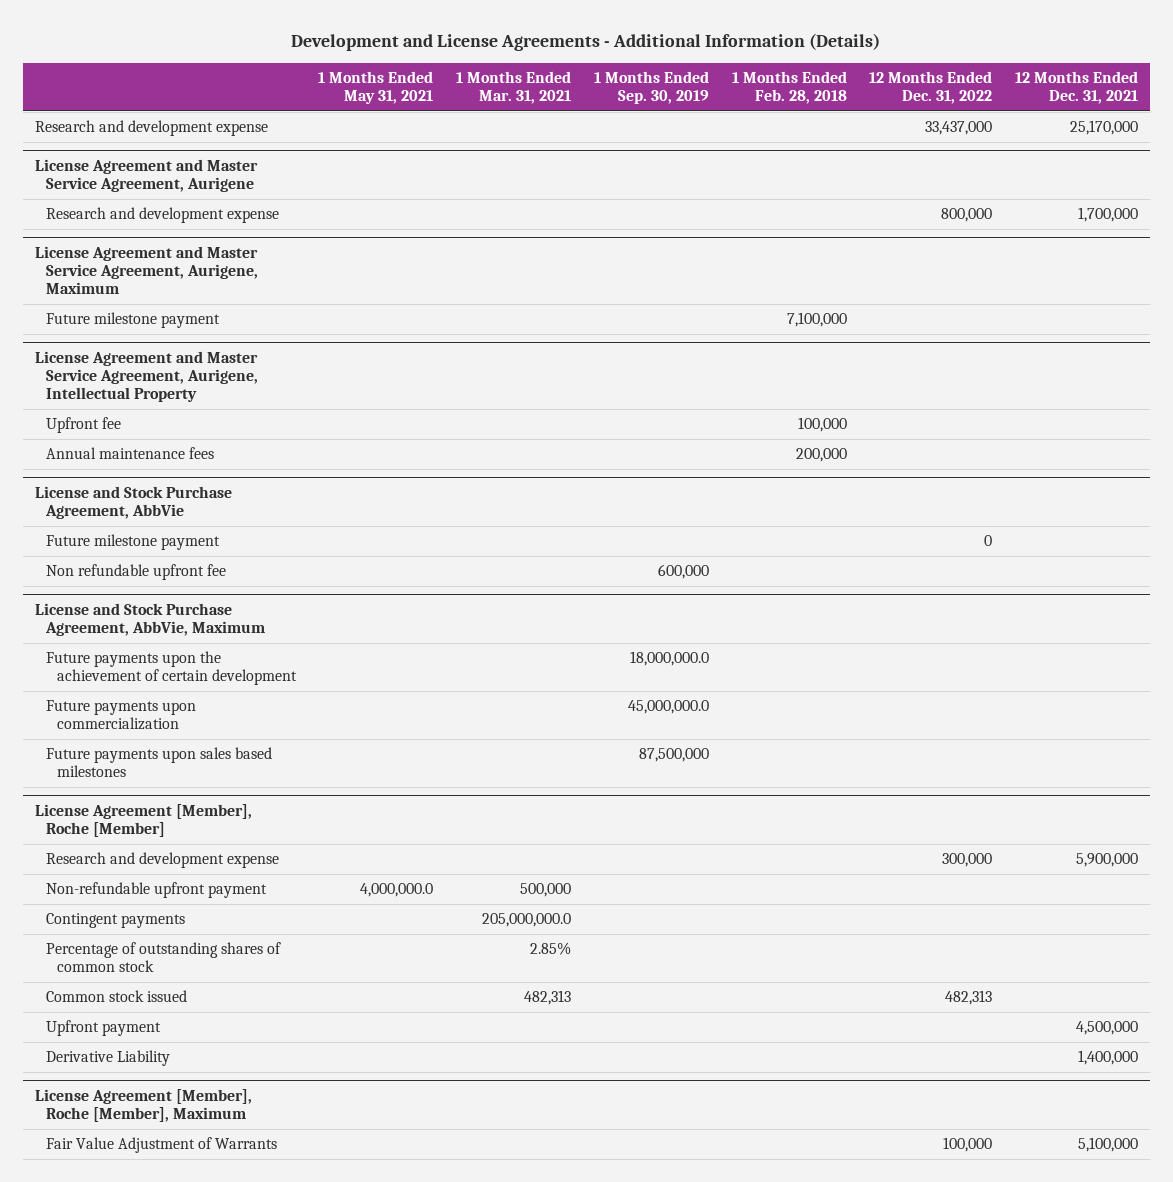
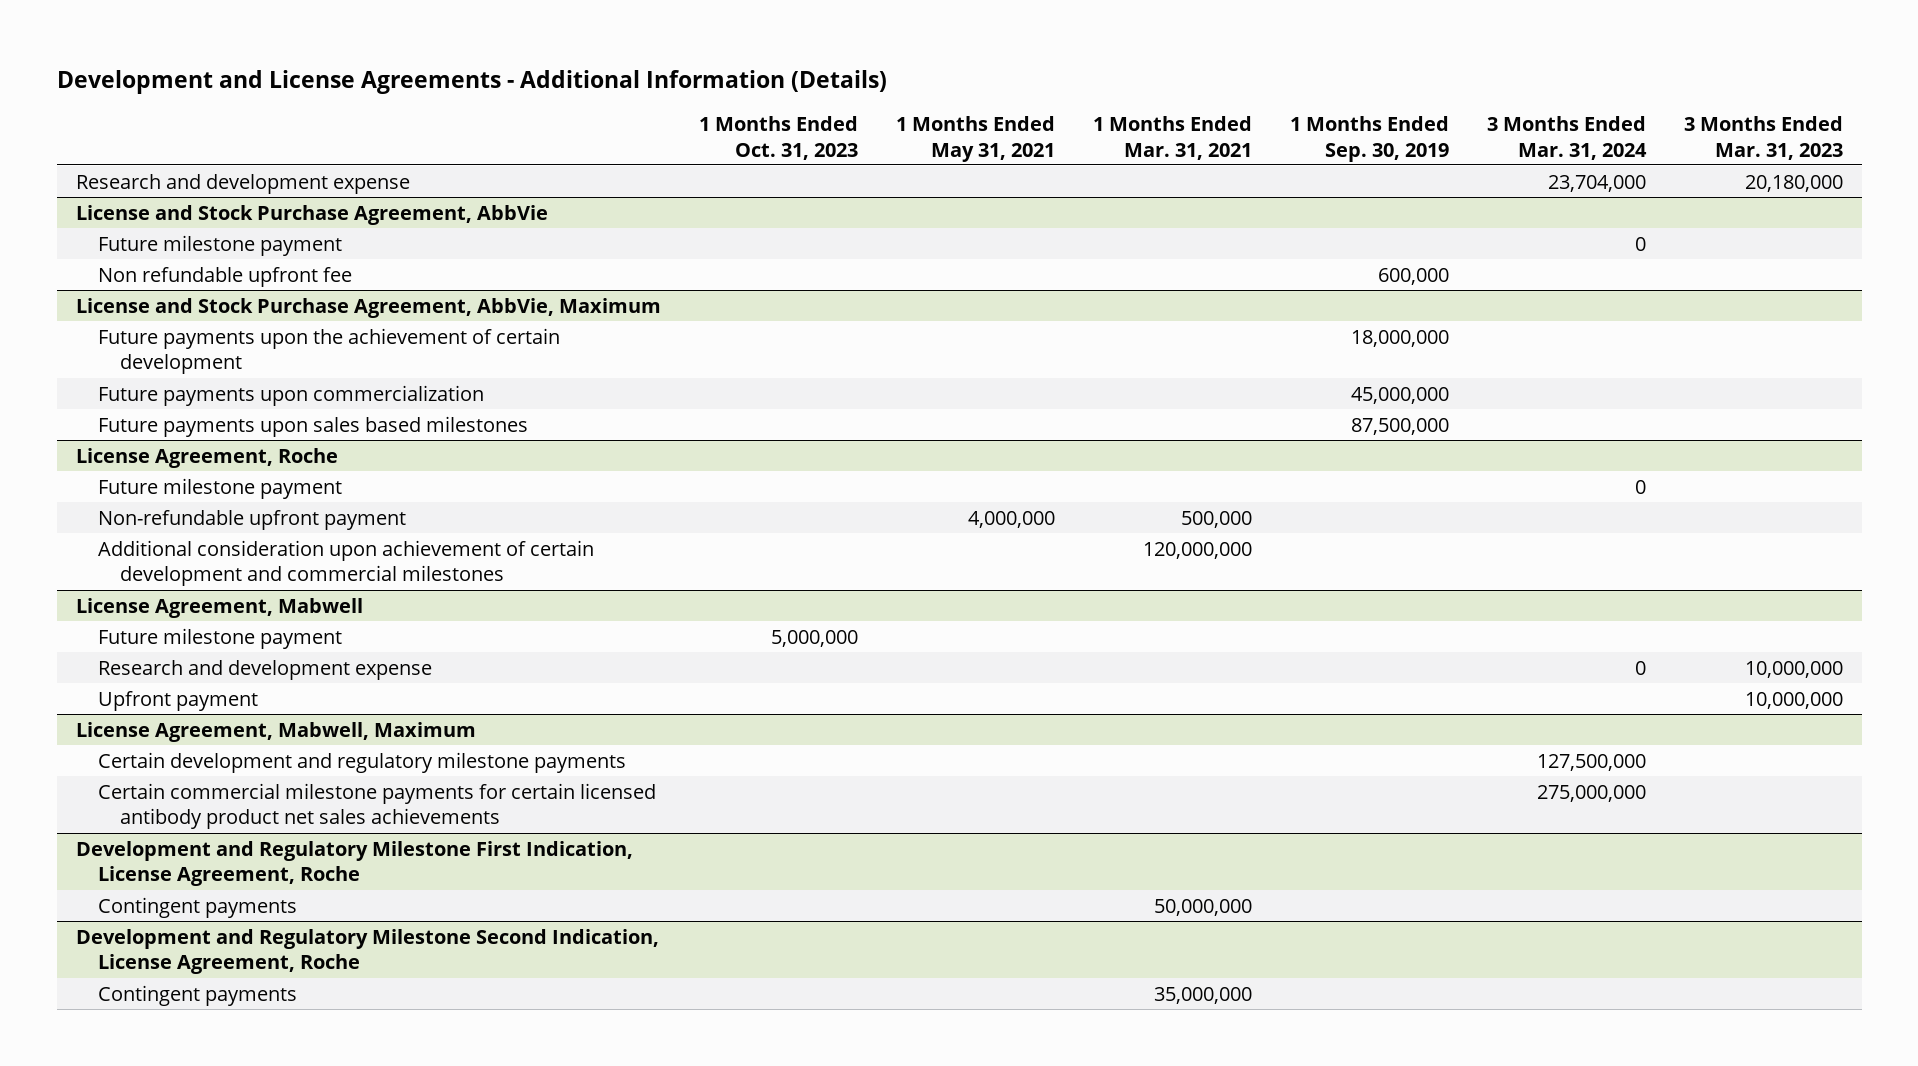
- | 1 Months Ended May 31, 2021 | 1 Months Ended Mar. 31, 2021 | 1 Months Ended Sep. 30, 2019 | 1 Months Ended Feb. 28, 2018 | 12 Months Ended Dec. 31, 2022 | 12 Months Ended Dec. 31, 2021
+ | 1 Months Ended Oct. 31, 2023 | 1 Months Ended May 31, 2021 | 1 Months Ended Mar. 31, 2021 | 1 Months Ended Sep. 30, 2019 | 3 Months Ended Mar. 31, 2024 | 3 Months Ended Mar. 31, 2023
- License Agreement and Master Service Agreement, Aurigene
- Research and development expense | | | | | 800,000 | 1,700,000
- License Agreement and Master Service Agreement, Aurigene, Maximum
- Future milestone payment | | | | 7,100,000 | |
- License Agreement and Master Service Agreement, Aurigene, Intellectual Property
- Upfront fee | | | | 100,000 | |
- Annual maintenance fees | | | | 200,000 | |
@ License and Stock Purchase Agreement, AbbVie, Maximum
- Future payments upon the achievement of certain development | | | 18,000,000.0 | | |
- Future payments upon commercialization | | | 45,000,000.0 | | |
+ Future payments upon the achievement of certain development | | | | 18,000,000 | |
+ Future payments upon commercialization | | | | 45,000,000 | |
- License Agreement [Member], Roche [Member]
- Research and development expense | | | | | 300,000 | 5,900,000
- Non-refundable upfront payment | 4,000,000.0 | 500,000 | | | |
- Contingent payments | | 205,000,000.0 | | | |
- Percentage of outstanding shares of common stock | | 2.85% | | | |
- Common stock issued | | 482,313 | | | 482,313 |
- Upfront payment | | | | | | 4,500,000
- Derivative Liability | | | | | | 1,400,000
- License Agreement [Member], Roche [Member], Maximum
- Fair Value Adjustment of Warrants | | | | | 100,000 | 5,100,000
+ License Agreement, Roche
+ Future milestone payment | | | | | 0 |
+ Non-refundable upfront payment | | 4,000,000 | 500,000 | | |
+ Additional consideration upon achievement of certain development and commercial milestones | | | 120,000,000 | | |
+ License Agreement, Mabwell
+ Future milestone payment | 5,000,000 | | | | |
+ Research and development expense | | | | | 0 | 10,000,000
+ Upfront payment | | | | | | 10,000,000
+ License Agreement, Mabwell, Maximum
+ Certain development and regulatory milestone payments | | | | | 127,500,000 |
+ Certain commercial milestone payments for certain licensed antibody product net sales achievements | | | | | 275,000,000 |
+ Development and Regulatory Milestone First Indication, License Agreement, Roche
+ Contingent payments | | | 50,000,000 | | |
+ Development and Regulatory Milestone Second Indication, License Agreement, Roche
+ Contingent payments | | | 35,000,000 | | |

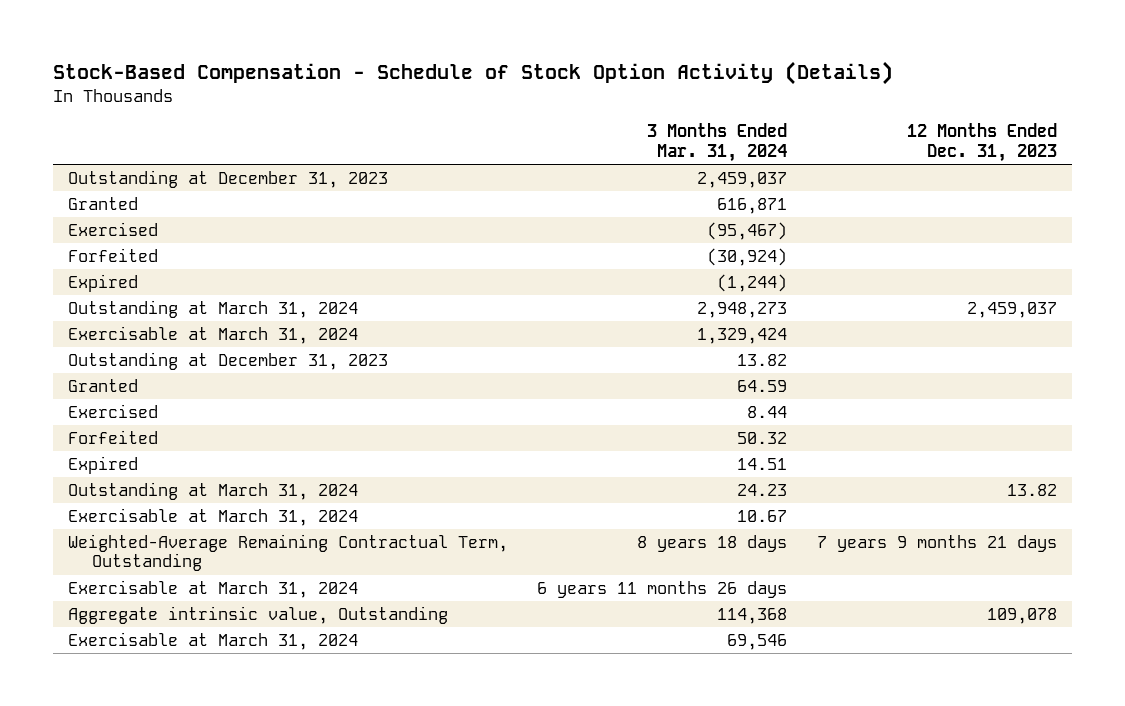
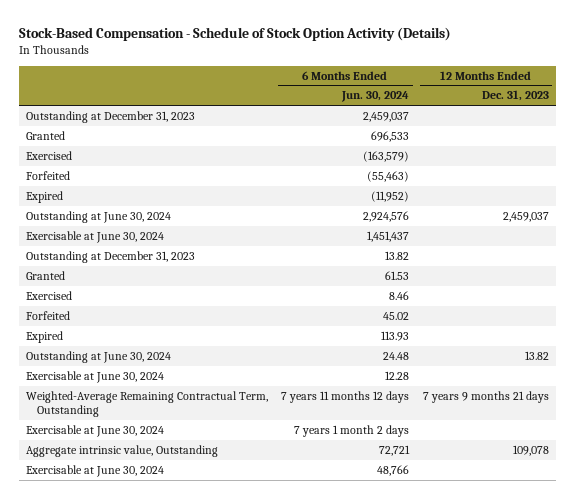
- | 3 Months Ended Mar. 31, 2024 | 12 Months Ended Dec. 31, 2023
+ | 6 Months Ended Jun. 30, 2024 | 12 Months Ended Dec. 31, 2023
- Outstanding at March 31, 2024 | 2,948,273 | 2,459,037
- Exercisable at March 31, 2024 | 1,329,424 |
+ Outstanding at June 30, 2024 | 2,924,576 | 2,459,037
+ Exercisable at June 30, 2024 | 1,451,437 |
- Outstanding at March 31, 2024 | 24.23 | 13.82
- Exercisable at March 31, 2024 | 10.67 |
+ Outstanding at June 30, 2024 | 24.48 | 13.82
+ Exercisable at June 30, 2024 | 12.28 |
- Exercisable at March 31, 2024 | 6 years 11 months 26 days |
+ Exercisable at June 30, 2024 | 7 years 1 month 2 days |
- Exercisable at March 31, 2024 | 69,546 |
+ Exercisable at June 30, 2024 | 48,766 |

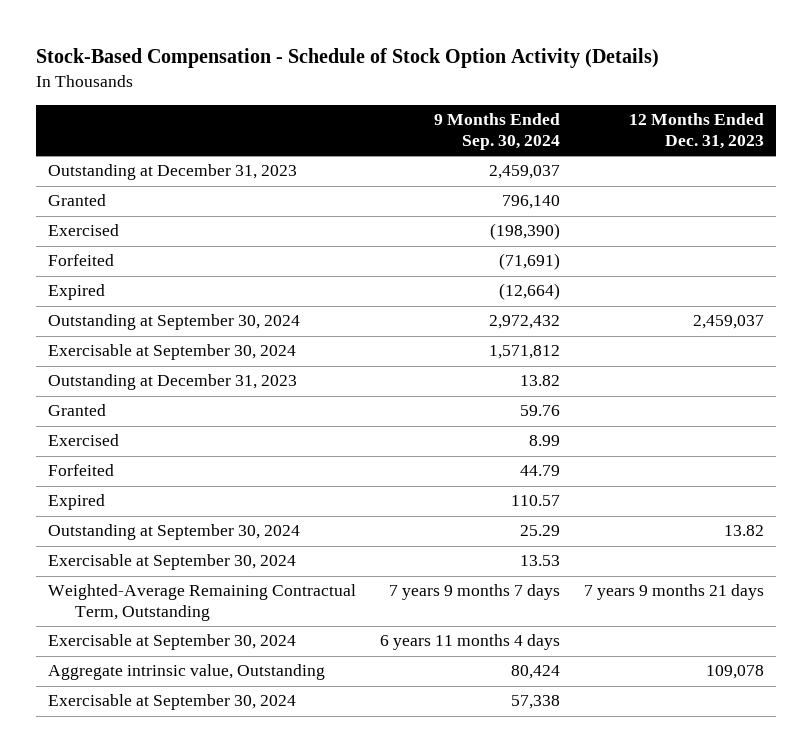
- | 6 Months Ended Jun. 30, 2024 | 12 Months Ended Dec. 31, 2023
+ | 9 Months Ended Sep. 30, 2024 | 12 Months Ended Dec. 31, 2023
- Outstanding at June 30, 2024 | 2,924,576 | 2,459,037
- Exercisable at June 30, 2024 | 1,451,437 |
+ Outstanding at September 30, 2024 | 2,972,432 | 2,459,037
+ Exercisable at September 30, 2024 | 1,571,812 |
- Outstanding at June 30, 2024 | 24.48 | 13.82
- Exercisable at June 30, 2024 | 12.28 |
+ Outstanding at September 30, 2024 | 25.29 | 13.82
+ Exercisable at September 30, 2024 | 13.53 |
- Exercisable at June 30, 2024 | 7 years 1 month 2 days |
+ Exercisable at September 30, 2024 | 6 years 11 months 4 days |
- Exercisable at June 30, 2024 | 48,766 |
+ Exercisable at September 30, 2024 | 57,338 |

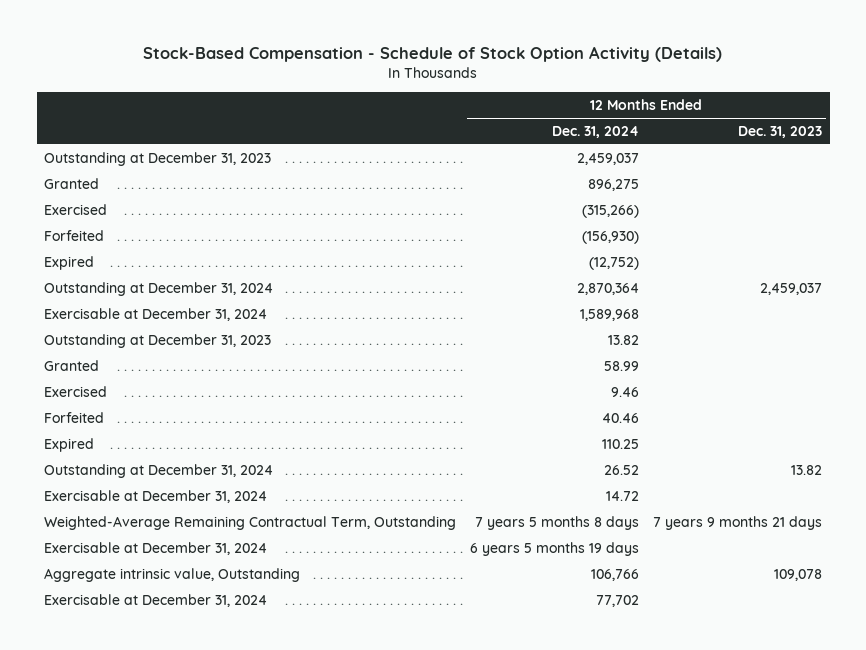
- | 9 Months Ended Sep. 30, 2024 | 12 Months Ended Dec. 31, 2023
+ | 12 Months Ended Dec. 31, 2024 | 12 Months Ended Dec. 31, 2023
- Outstanding at September 30, 2024 | 2,972,432 | 2,459,037
- Exercisable at September 30, 2024 | 1,571,812 |
+ Outstanding at December 31, 2024 | 2,870,364 | 2,459,037
+ Exercisable at December 31, 2024 | 1,589,968 |
- Outstanding at September 30, 2024 | 25.29 | 13.82
- Exercisable at September 30, 2024 | 13.53 |
+ Outstanding at December 31, 2024 | 26.52 | 13.82
+ Exercisable at December 31, 2024 | 14.72 |
- Exercisable at September 30, 2024 | 6 years 11 months 4 days |
+ Exercisable at December 31, 2024 | 6 years 5 months 19 days |
- Exercisable at September 30, 2024 | 57,338 |
+ Exercisable at December 31, 2024 | 77,702 |

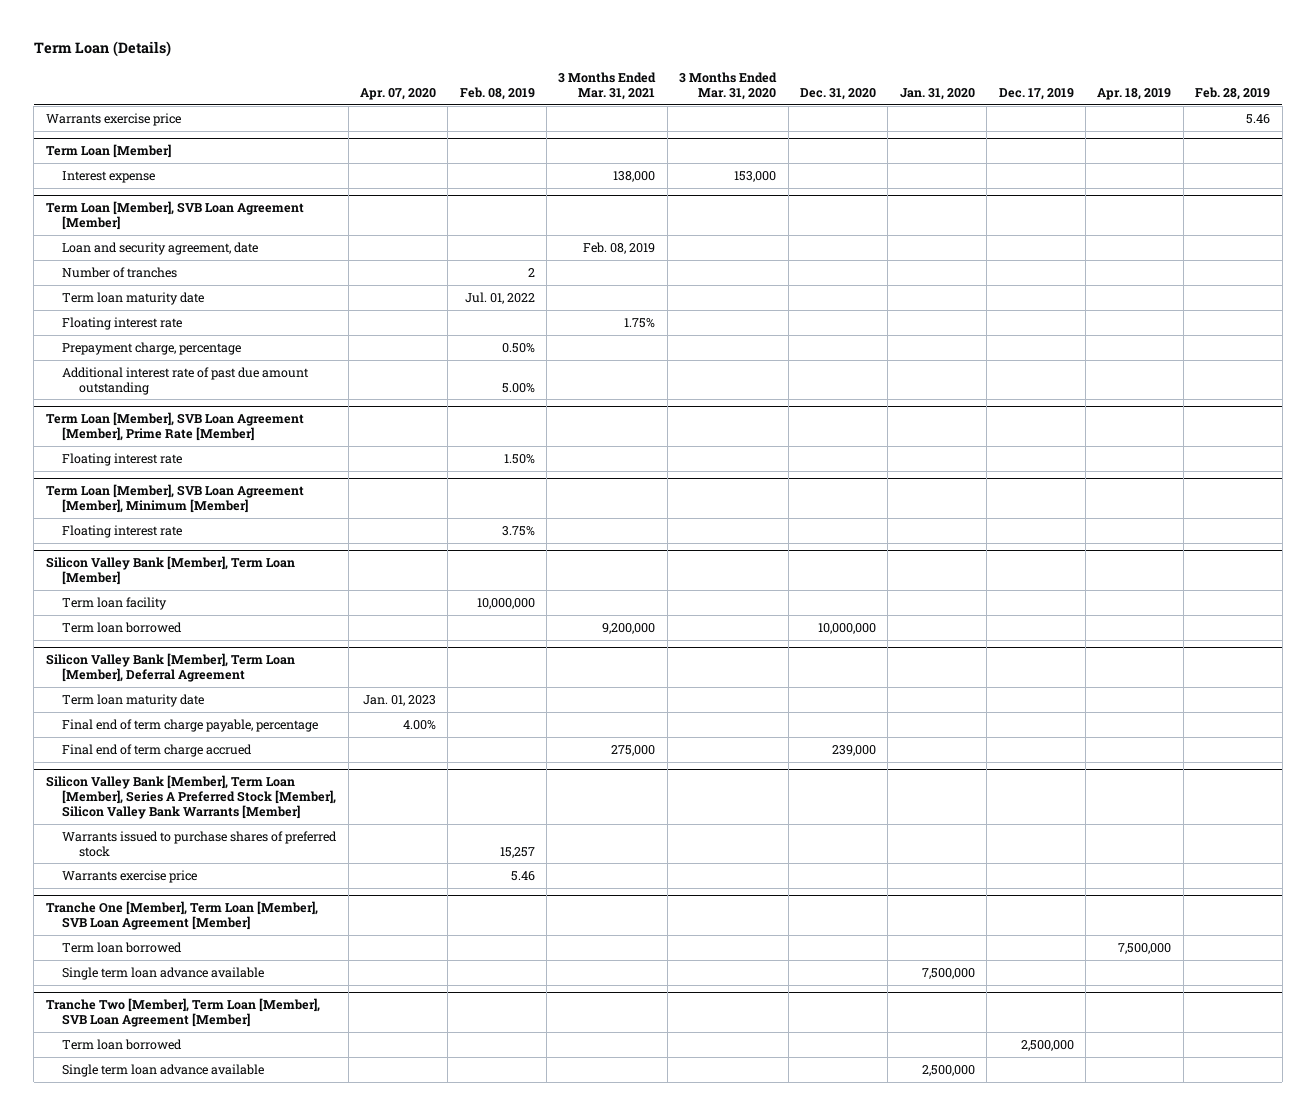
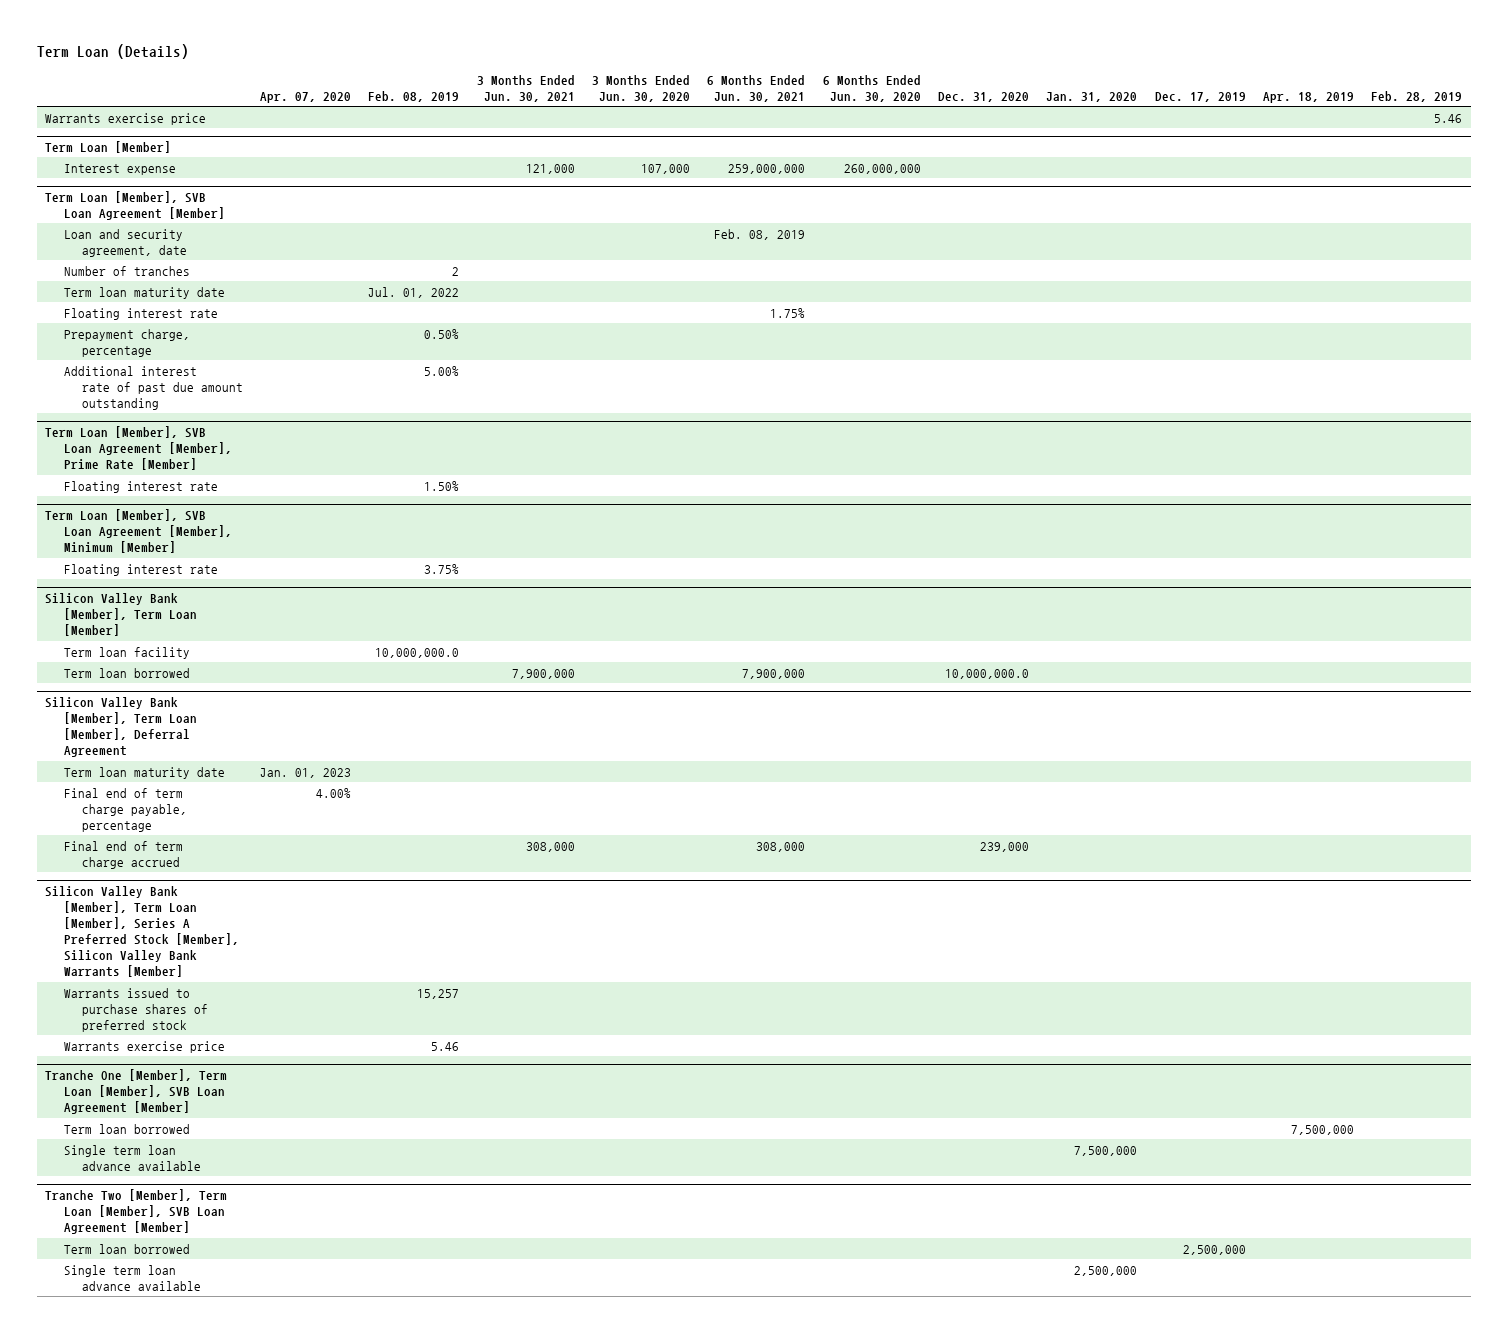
- | Apr. 07, 2020 | Feb. 08, 2019 | 3 Months Ended Mar. 31, 2021 | 3 Months Ended Mar. 31, 2020 | Dec. 31, 2020 | Jan. 31, 2020 | Dec. 17, 2019 | Apr. 18, 2019 | Feb. 28, 2019
+ | Apr. 07, 2020 | Feb. 08, 2019 | 3 Months Ended Jun. 30, 2021 | 3 Months Ended Jun. 30, 2020 | 6 Months Ended Jun. 30, 2021 | 6 Months Ended Jun. 30, 2020 | Dec. 31, 2020 | Jan. 31, 2020 | Dec. 17, 2019 | Apr. 18, 2019 | Feb. 28, 2019
@ Silicon Valley Bank [Member], Term Loan [Member]
- Term loan facility | | 10,000,000 | | | | | | |
- Term loan borrowed | | | 9,200,000 | | 10,000,000 | | | |
+ Term loan facility | | 10,000,000.0 | | | | | | | | |
+ Term loan borrowed | | | 7,900,000 | | 7,900,000 | | 10,000,000.0 | | | |

